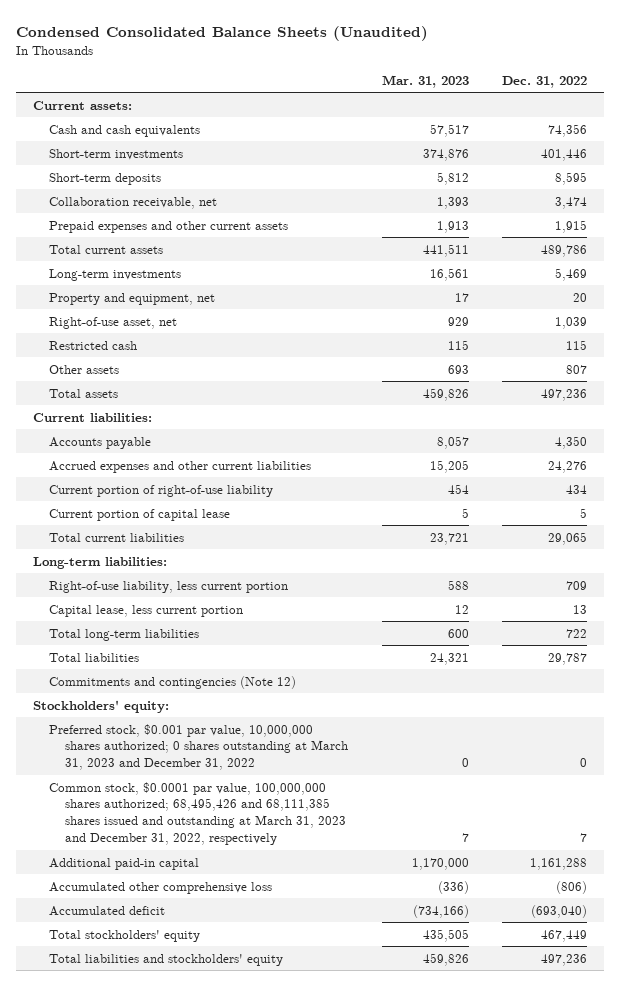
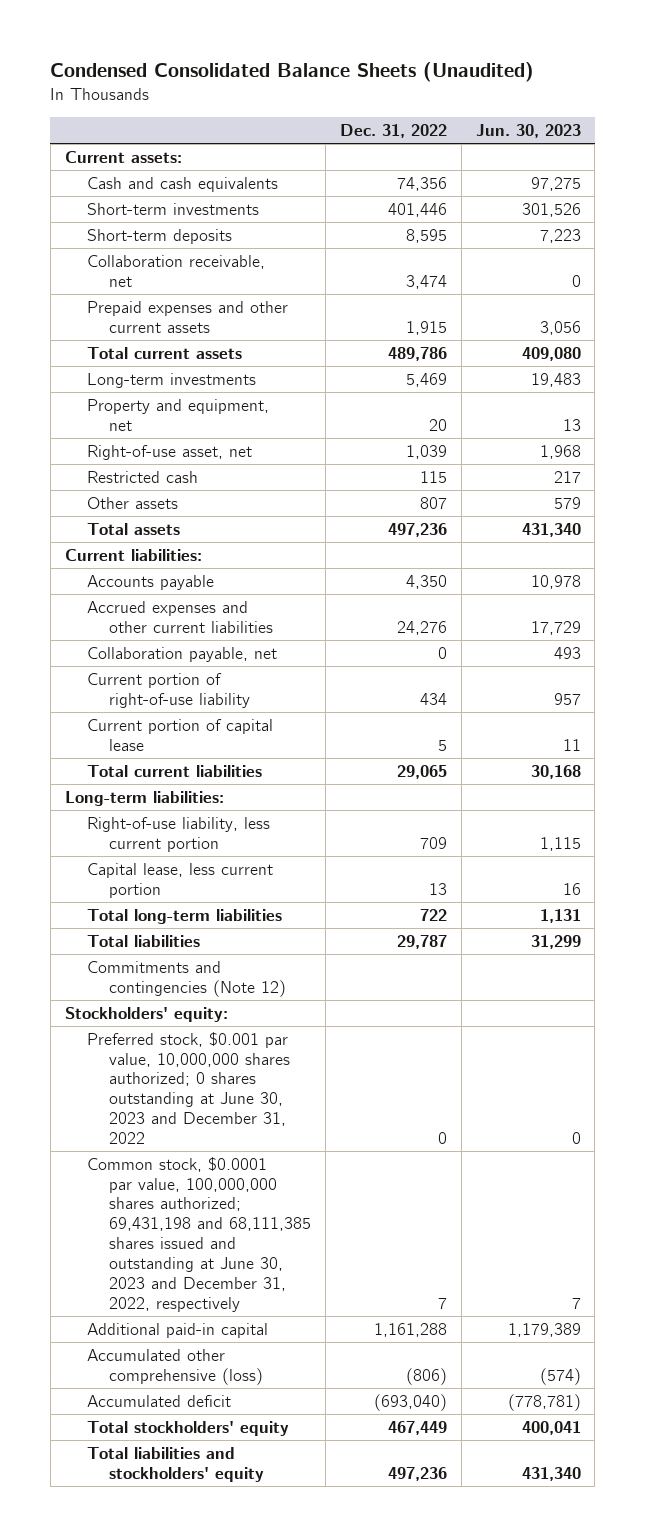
- | Mar. 31, 2023 | Dec. 31, 2022
+ | Dec. 31, 2022 | Jun. 30, 2023
+ Collaboration payable, net | 0 | 493
- Preferred stock, $0.001 par value, 10,000,000 shares authorized; 0 shares outstanding at March 31, 2023 and December 31, 2022 | 0 | 0
- Common stock, $0.0001 par value, 100,000,000 shares authorized; 68,495,426 and 68,111,385 shares issued and outstanding at March 31, 2023 and December 31, 2022, respectively | 7 | 7
+ Preferred stock, $0.001 par value, 10,000,000 shares authorized; 0 shares outstanding at June 30, 2023 and December 31, 2022 | 0 | 0
+ Common stock, $0.0001 par value, 100,000,000 shares authorized; 69,431,198 and 68,111,385 shares issued and outstanding at June 30, 2023 and December 31, 2022, respectively | 7 | 7
- Accumulated other comprehensive loss | (336) | (806)
+ Accumulated other comprehensive (loss) | (806) | (574)

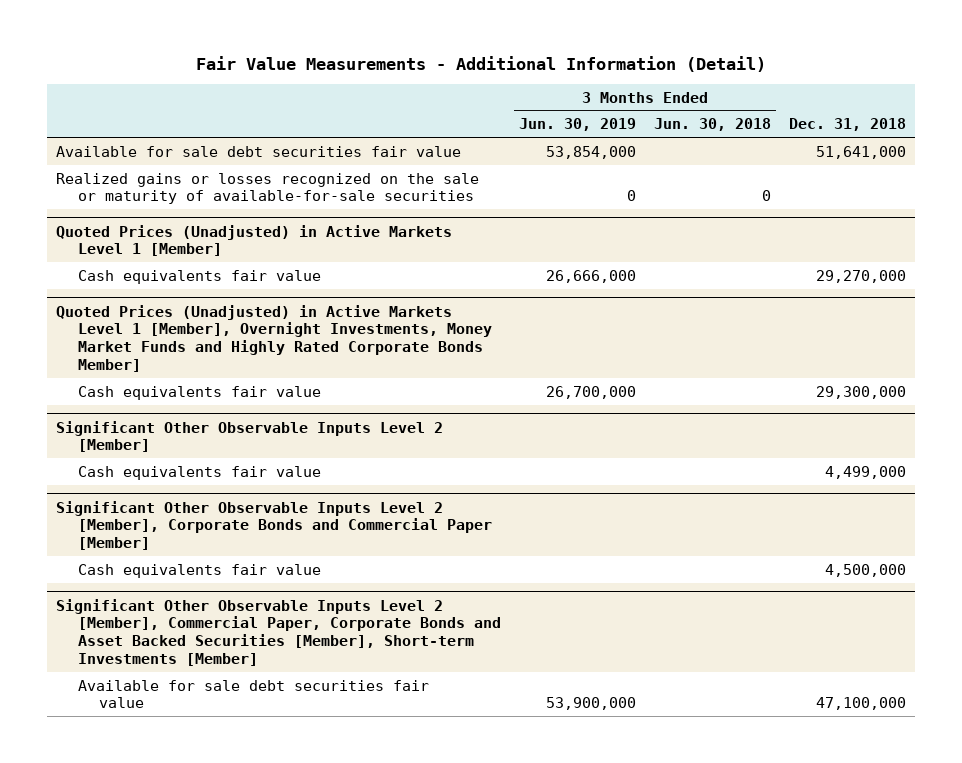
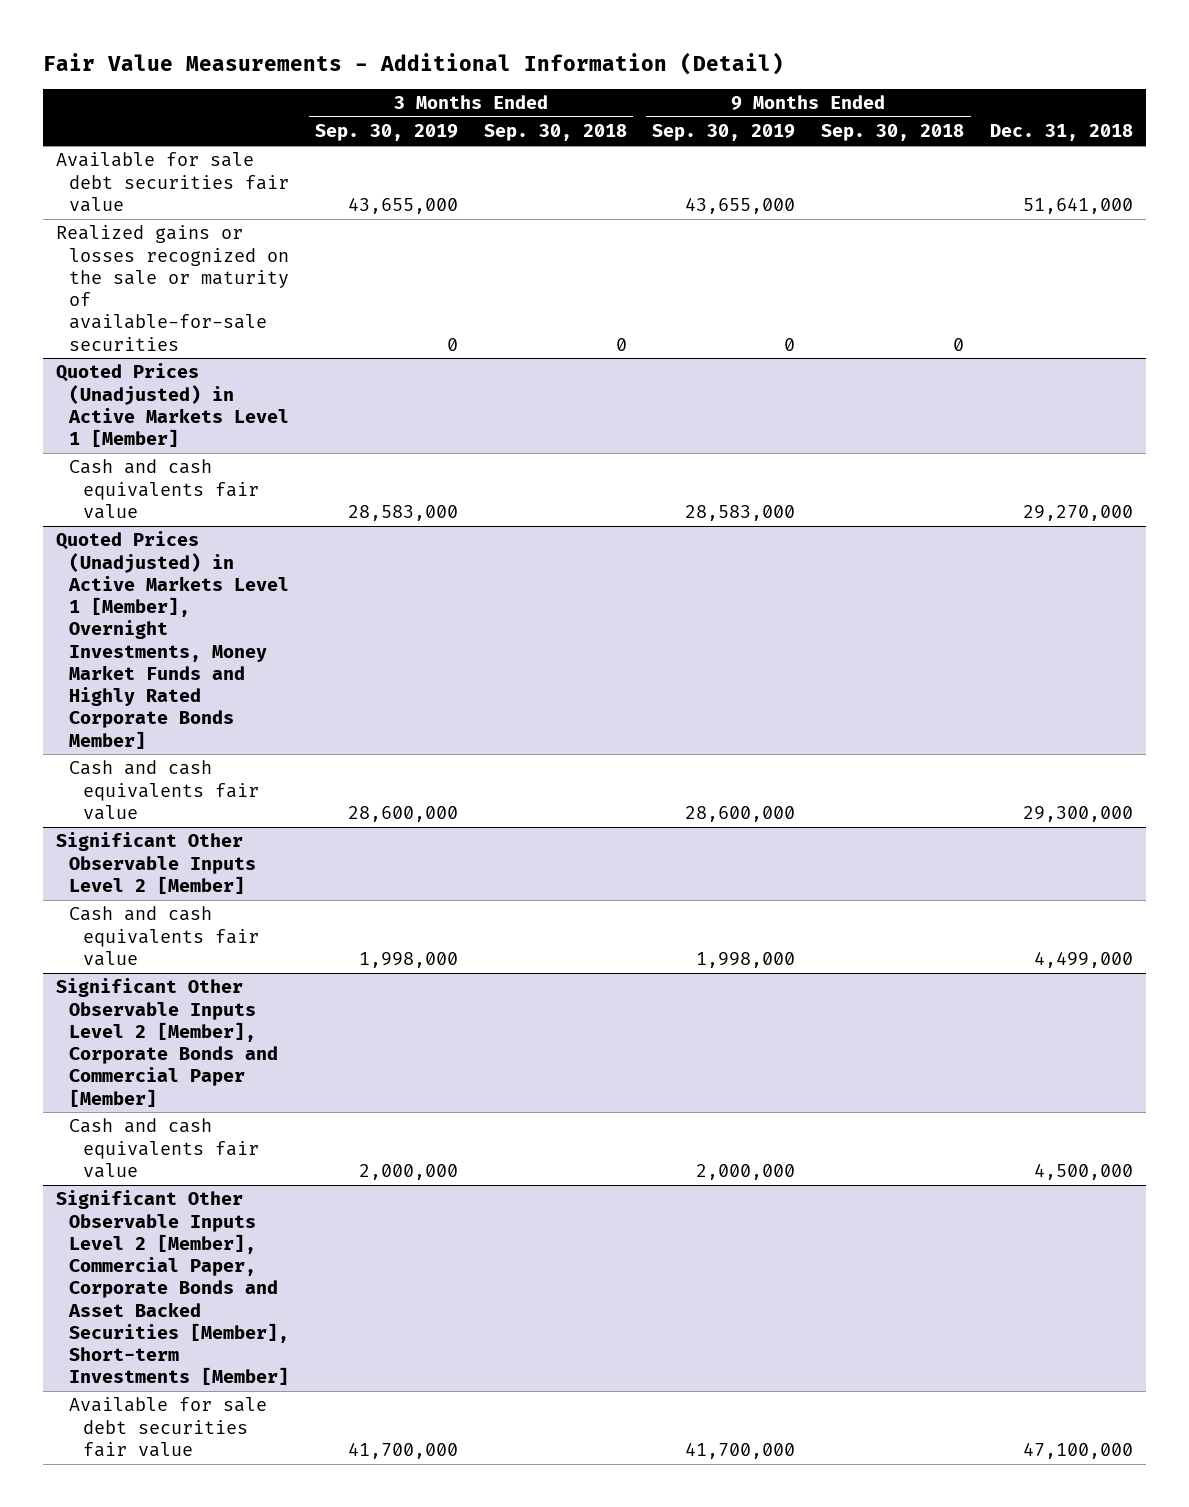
- | 3 Months Ended Jun. 30, 2019 | 3 Months Ended Jun. 30, 2018 | Dec. 31, 2018
+ | 3 Months Ended Sep. 30, 2019 | 3 Months Ended Sep. 30, 2018 | 9 Months Ended Sep. 30, 2019 | 9 Months Ended Sep. 30, 2018 | Dec. 31, 2018
@ Quoted Prices (Unadjusted) in Active Markets Level 1 [Member]
- Cash equivalents fair value | 26,666,000 | | 29,270,000
+ Cash and cash equivalents fair value | 28,583,000 | | 28,583,000 | | 29,270,000
@ Quoted Prices (Unadjusted) in Active Markets Level 1 [Member], Overnight Investments, Money Market Funds and Highly Rated Corporate Bonds Member]
- Cash equivalents fair value | 26,700,000 | | 29,300,000
+ Cash and cash equivalents fair value | 28,600,000 | | 28,600,000 | | 29,300,000
@ Significant Other Observable Inputs Level 2 [Member]
- Cash equivalents fair value | | | 4,499,000
+ Cash and cash equivalents fair value | 1,998,000 | | 1,998,000 | | 4,499,000
@ Significant Other Observable Inputs Level 2 [Member], Corporate Bonds and Commercial Paper [Member]
- Cash equivalents fair value | | | 4,500,000
+ Cash and cash equivalents fair value | 2,000,000 | | 2,000,000 | | 4,500,000

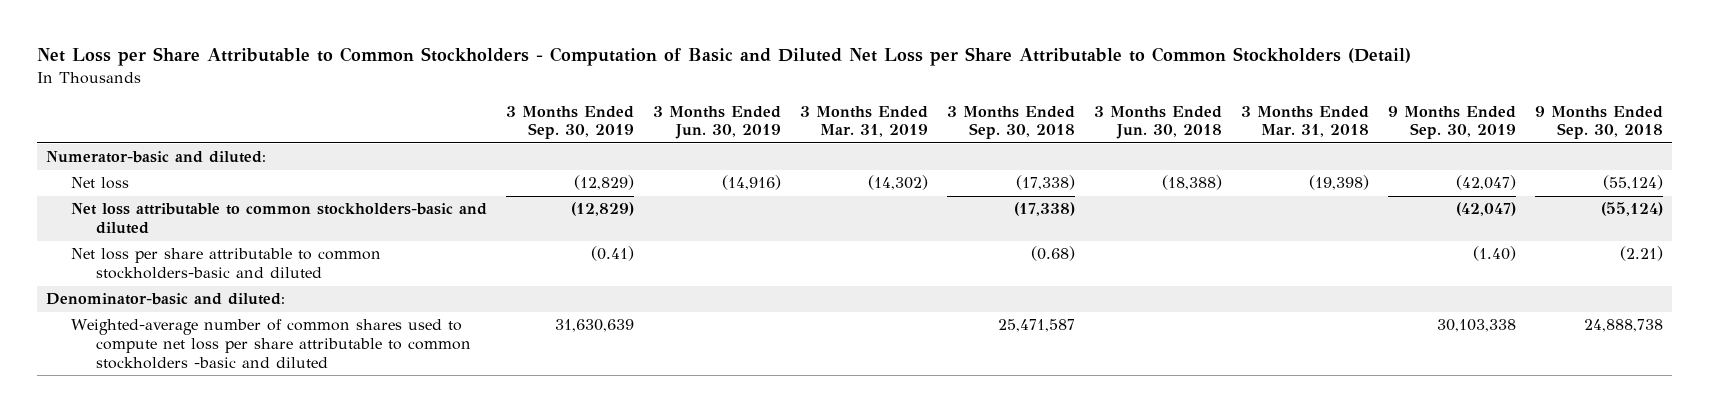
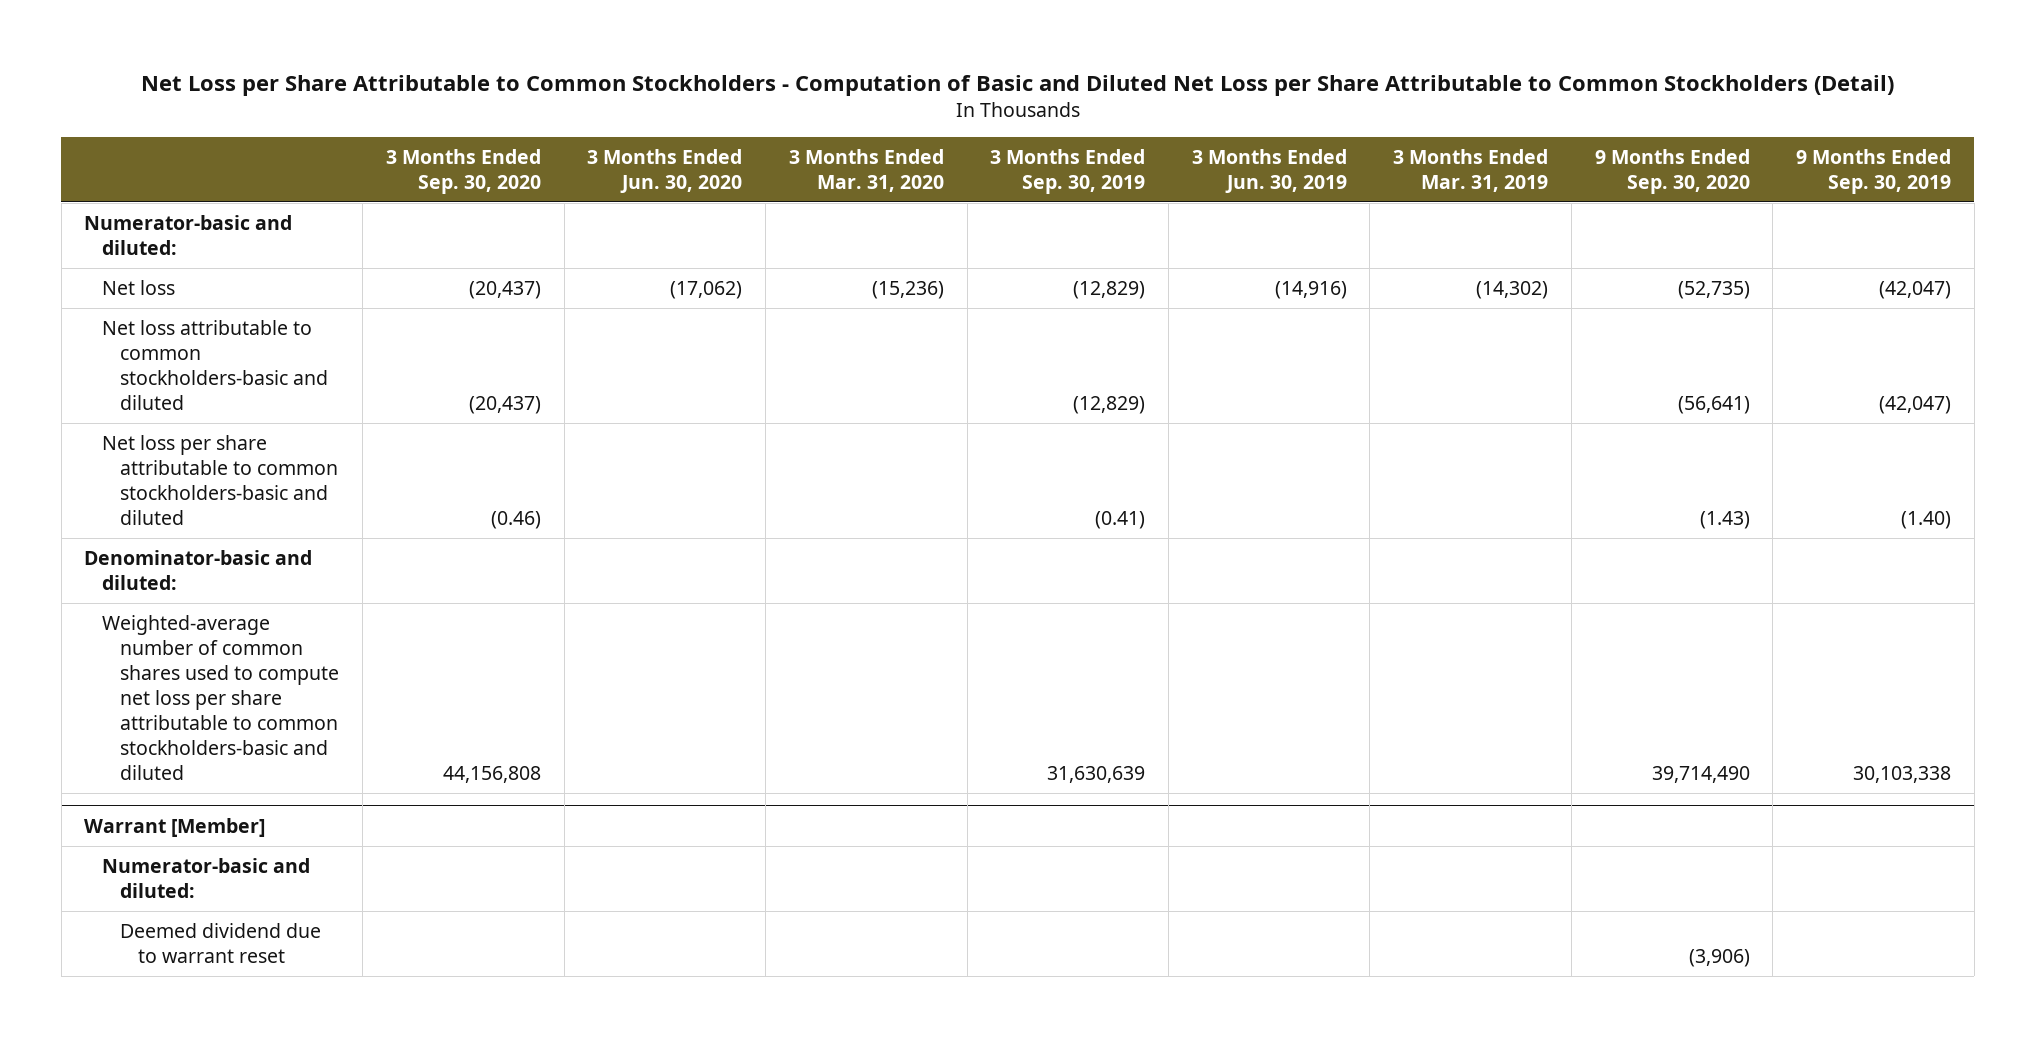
- | 3 Months Ended Sep. 30, 2019 | 3 Months Ended Jun. 30, 2019 | 3 Months Ended Mar. 31, 2019 | 3 Months Ended Sep. 30, 2018 | 3 Months Ended Jun. 30, 2018 | 3 Months Ended Mar. 31, 2018 | 9 Months Ended Sep. 30, 2019 | 9 Months Ended Sep. 30, 2018
+ | 3 Months Ended Sep. 30, 2020 | 3 Months Ended Jun. 30, 2020 | 3 Months Ended Mar. 31, 2020 | 3 Months Ended Sep. 30, 2019 | 3 Months Ended Jun. 30, 2019 | 3 Months Ended Mar. 31, 2019 | 9 Months Ended Sep. 30, 2020 | 9 Months Ended Sep. 30, 2019
- Weighted-average number of common shares used to compute net loss per share attributable to common stockholders -basic and diluted | 31,630,639 | | | 25,471,587 | | | 30,103,338 | 24,888,738
+ Weighted-average number of common shares used to compute net loss per share attributable to common stockholders-basic and diluted | 44,156,808 | | | 31,630,639 | | | 39,714,490 | 30,103,338
+ Warrant [Member]
+ Numerator-basic and diluted:
+ Deemed dividend due to warrant reset | | | | | | | (3,906) |

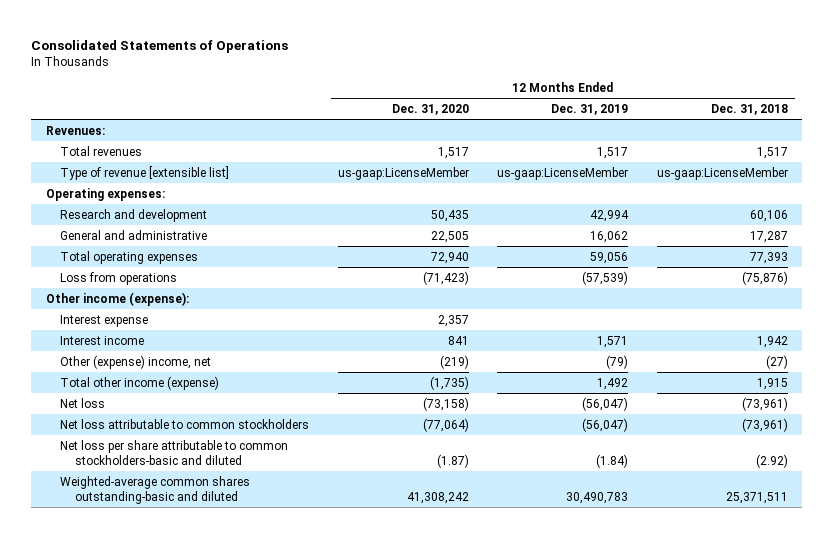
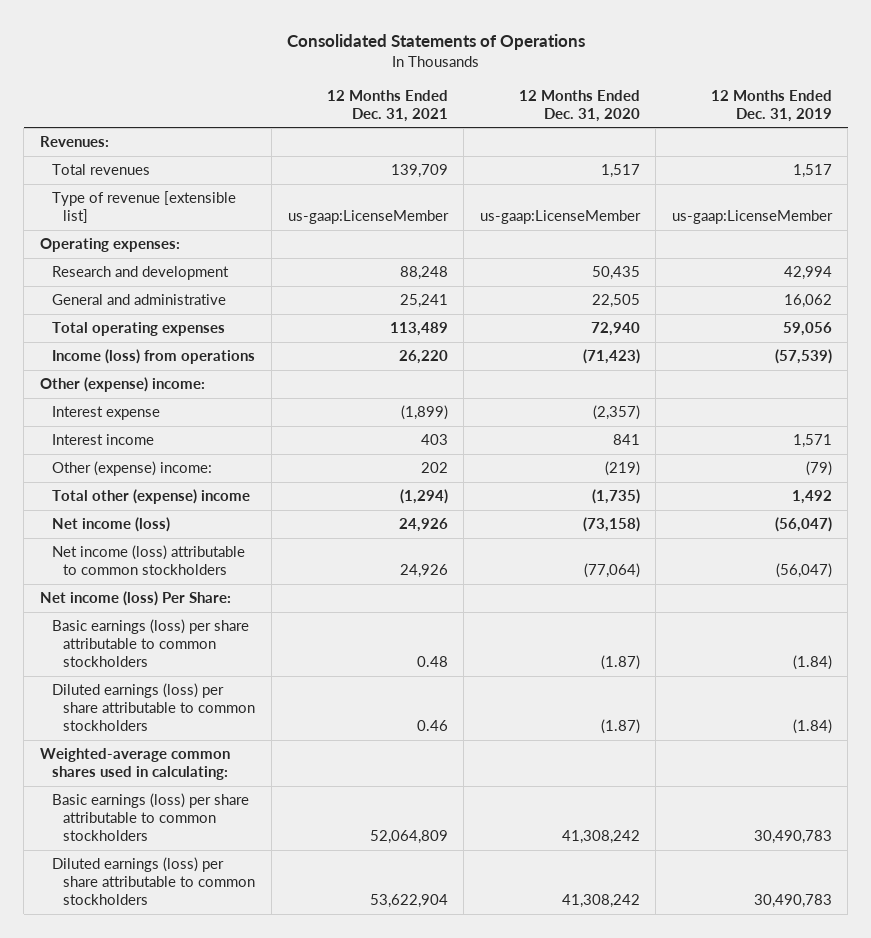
- | 12 Months Ended Dec. 31, 2020 | 12 Months Ended Dec. 31, 2019 | 12 Months Ended Dec. 31, 2018
+ | 12 Months Ended Dec. 31, 2021 | 12 Months Ended Dec. 31, 2020 | 12 Months Ended Dec. 31, 2019
- Loss from operations | (71,423) | (57,539) | (75,876)
- Other income (expense):
- Interest expense | 2,357 | |
+ Income (loss) from operations | 26,220 | (71,423) | (57,539)
+ Other (expense) income:
+ Interest expense | (1,899) | (2,357) |
- Other (expense) income, net | (219) | (79) | (27)
- Total other income (expense) | (1,735) | 1,492 | 1,915
- Net loss | (73,158) | (56,047) | (73,961)
- Net loss attributable to common stockholders | (77,064) | (56,047) | (73,961)
- Net loss per share attributable to common stockholders-basic and diluted | (1.87) | (1.84) | (2.92)
- Weighted-average common shares outstanding-basic and diluted | 41,308,242 | 30,490,783 | 25,371,511
+ Other (expense) income: | 202 | (219) | (79)
+ Total other (expense) income | (1,294) | (1,735) | 1,492
+ Net income (loss) | 24,926 | (73,158) | (56,047)
+ Net income (loss) attributable to common stockholders | 24,926 | (77,064) | (56,047)
+ Net income (loss) Per Share:
+ Basic earnings (loss) per share attributable to common stockholders | 0.48 | (1.87) | (1.84)
+ Diluted earnings (loss) per share attributable to common stockholders | 0.46 | (1.87) | (1.84)
+ Weighted-average common shares used in calculating:
+ Basic earnings (loss) per share attributable to common stockholders | 52,064,809 | 41,308,242 | 30,490,783
+ Diluted earnings (loss) per share attributable to common stockholders | 53,622,904 | 41,308,242 | 30,490,783

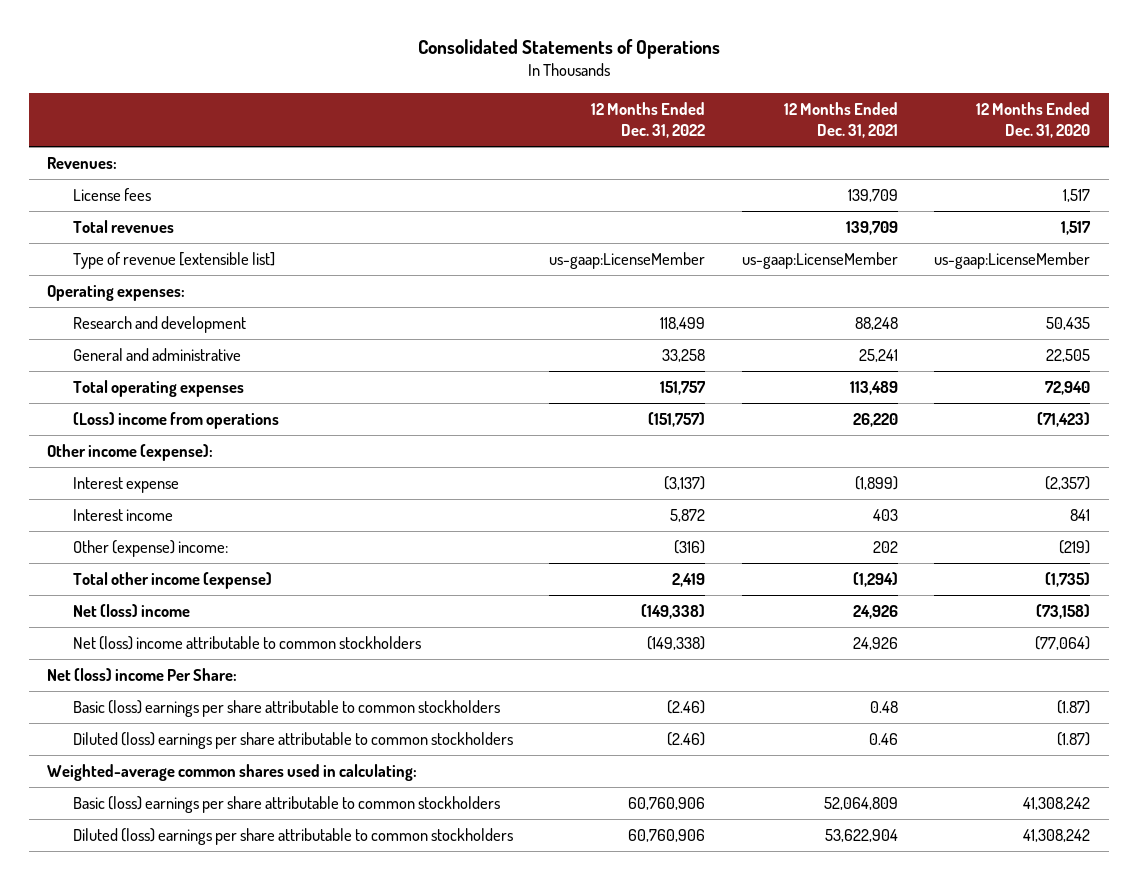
- | 12 Months Ended Dec. 31, 2021 | 12 Months Ended Dec. 31, 2020 | 12 Months Ended Dec. 31, 2019
+ | 12 Months Ended Dec. 31, 2022 | 12 Months Ended Dec. 31, 2021 | 12 Months Ended Dec. 31, 2020
+ License fees | | 139,709 | 1,517
- Income (loss) from operations | 26,220 | (71,423) | (57,539)
- Other (expense) income:
+ (Loss) income from operations | (151,757) | 26,220 | (71,423)
+ Other income (expense):
- Total other (expense) income | (1,294) | (1,735) | 1,492
- Net income (loss) | 24,926 | (73,158) | (56,047)
- Net income (loss) attributable to common stockholders | 24,926 | (77,064) | (56,047)
- Net income (loss) Per Share:
- Basic earnings (loss) per share attributable to common stockholders | 0.48 | (1.87) | (1.84)
- Diluted earnings (loss) per share attributable to common stockholders | 0.46 | (1.87) | (1.84)
+ Total other income (expense) | 2,419 | (1,294) | (1,735)
+ Net (loss) income | (149,338) | 24,926 | (73,158)
+ Net (loss) income attributable to common stockholders | (149,338) | 24,926 | (77,064)
+ Net (loss) income Per Share:
+ Basic (loss) earnings per share attributable to common stockholders | (2.46) | 0.48 | (1.87)
+ Diluted (loss) earnings per share attributable to common stockholders | (2.46) | 0.46 | (1.87)
- Basic earnings (loss) per share attributable to common stockholders | 52,064,809 | 41,308,242 | 30,490,783
- Diluted earnings (loss) per share attributable to common stockholders | 53,622,904 | 41,308,242 | 30,490,783
+ Basic (loss) earnings per share attributable to common stockholders | 60,760,906 | 52,064,809 | 41,308,242
+ Diluted (loss) earnings per share attributable to common stockholders | 60,760,906 | 53,622,904 | 41,308,242

